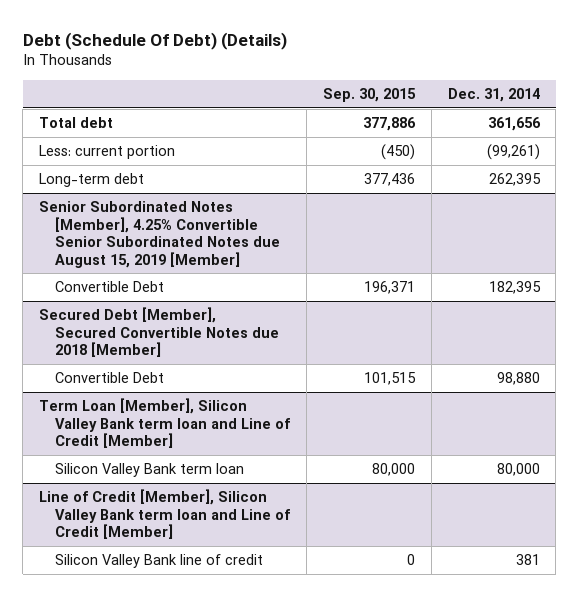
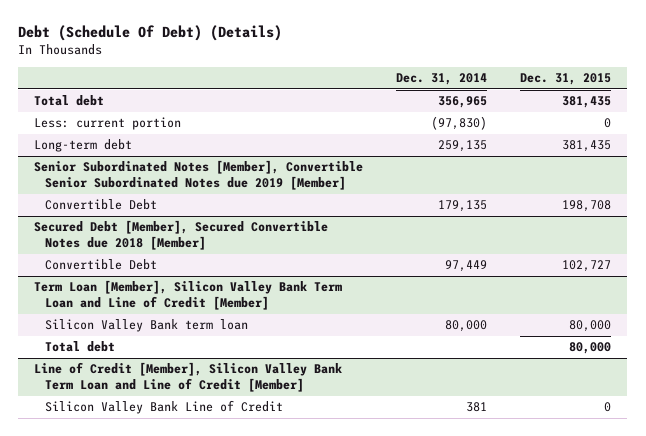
- | Sep. 30, 2015 | Dec. 31, 2014
+ | Dec. 31, 2014 | Dec. 31, 2015
- Total debt | 377,886 | 361,656
- Less: current portion | (450) | (99,261)
- Long-term debt | 377,436 | 262,395
- Senior Subordinated Notes [Member], 4.25% Convertible Senior Subordinated Notes due August 15, 2019 [Member]
- Convertible Debt | 196,371 | 182,395
+ Total debt | 356,965 | 381,435
+ Less: current portion | (97,830) | 0
+ Long-term debt | 259,135 | 381,435
+ Senior Subordinated Notes [Member], Convertible Senior Subordinated Notes due 2019 [Member]
+ Convertible Debt | 179,135 | 198,708
@ Secured Debt [Member], Secured Convertible Notes due 2018 [Member]
- Convertible Debt | 101,515 | 98,880
- Term Loan [Member], Silicon Valley Bank term loan and Line of Credit [Member]
@ Secured Debt [Member], Secured Convertible Notes due 2018 [Member]
+ Convertible Debt | 97,449 | 102,727
+ Term Loan [Member], Silicon Valley Bank Term Loan and Line of Credit [Member]
- Line of Credit [Member], Silicon Valley Bank term loan and Line of Credit [Member]
- Silicon Valley Bank line of credit | 0 | 381
+ Total debt | | 80,000
+ Line of Credit [Member], Silicon Valley Bank Term Loan and Line of Credit [Member]
+ Silicon Valley Bank Line of Credit | 381 | 0

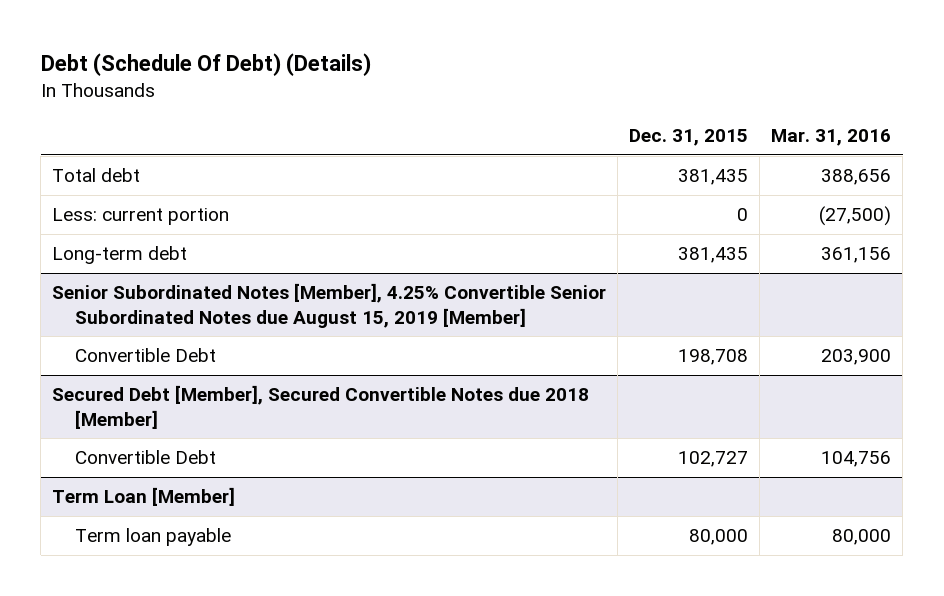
- | Dec. 31, 2014 | Dec. 31, 2015
+ | Dec. 31, 2015 | Mar. 31, 2016
- Senior Subordinated Notes [Member], Convertible Senior Subordinated Notes due 2019 [Member]
+ Senior Subordinated Notes [Member], 4.25% Convertible Senior Subordinated Notes due August 15, 2019 [Member]
- Term Loan [Member], Silicon Valley Bank Term Loan and Line of Credit [Member]
- Silicon Valley Bank term loan | 80,000 | 80,000
- Total debt | | 80,000
- Line of Credit [Member], Silicon Valley Bank Term Loan and Line of Credit [Member]
- Silicon Valley Bank Line of Credit | 381 | 0
+ Term Loan [Member]
+ Term loan payable | 80,000 | 80,000

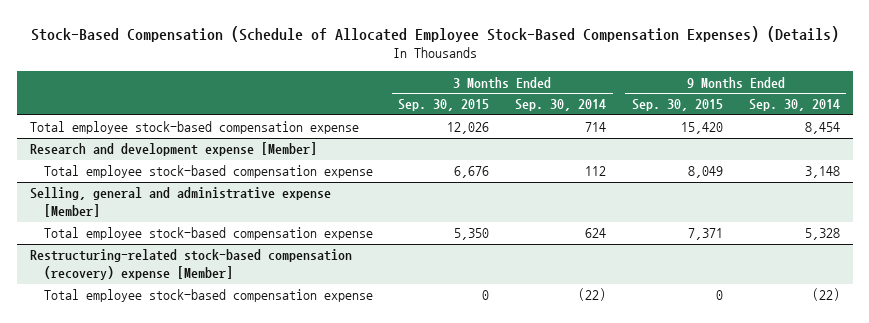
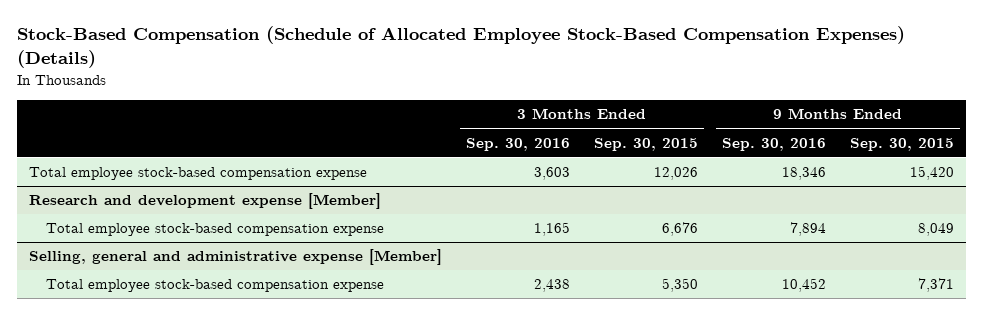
- | 3 Months Ended Sep. 30, 2015 | 3 Months Ended Sep. 30, 2014 | 9 Months Ended Sep. 30, 2015 | 9 Months Ended Sep. 30, 2014
+ | 3 Months Ended Sep. 30, 2016 | 3 Months Ended Sep. 30, 2015 | 9 Months Ended Sep. 30, 2016 | 9 Months Ended Sep. 30, 2015
- Restructuring-related stock-based compensation (recovery) expense [Member]
- Total employee stock-based compensation expense | 0 | (22) | 0 | (22)

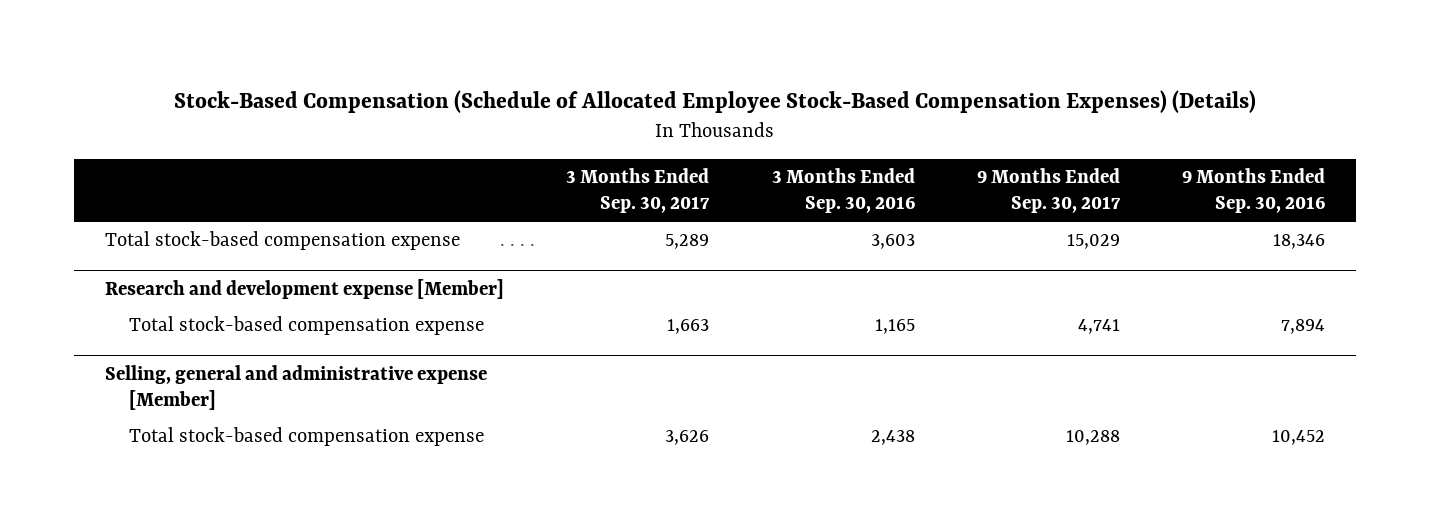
- | 3 Months Ended Sep. 30, 2016 | 3 Months Ended Sep. 30, 2015 | 9 Months Ended Sep. 30, 2016 | 9 Months Ended Sep. 30, 2015
+ | 3 Months Ended Sep. 30, 2017 | 3 Months Ended Sep. 30, 2016 | 9 Months Ended Sep. 30, 2017 | 9 Months Ended Sep. 30, 2016
- Total employee stock-based compensation expense | 3,603 | 12,026 | 18,346 | 15,420
+ Total stock-based compensation expense | 5,289 | 3,603 | 15,029 | 18,346
@ Research and development expense [Member]
- Total employee stock-based compensation expense | 1,165 | 6,676 | 7,894 | 8,049
+ Total stock-based compensation expense | 1,663 | 1,165 | 4,741 | 7,894
@ Selling, general and administrative expense [Member]
- Total employee stock-based compensation expense | 2,438 | 5,350 | 10,452 | 7,371
+ Total stock-based compensation expense | 3,626 | 2,438 | 10,288 | 10,452

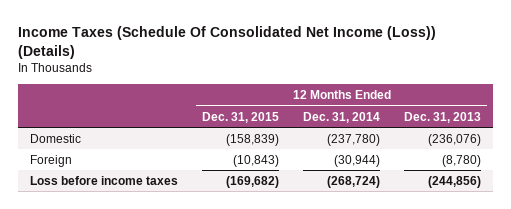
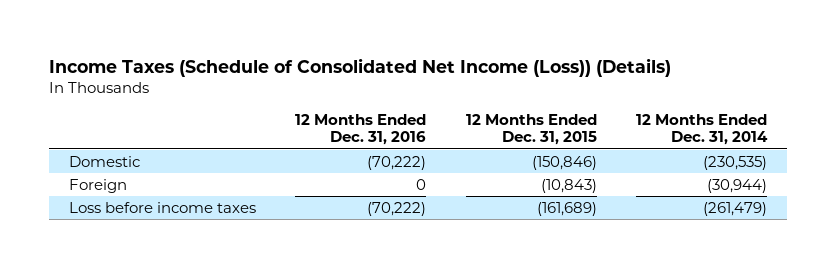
- Income Taxes (Schedule Of Consolidated Net Income (Loss)) (Details)
+ Income Taxes (Schedule of Consolidated Net Income (Loss)) (Details)
- | 12 Months Ended Dec. 31, 2015 | 12 Months Ended Dec. 31, 2014 | 12 Months Ended Dec. 31, 2013
+ | 12 Months Ended Dec. 31, 2016 | 12 Months Ended Dec. 31, 2015 | 12 Months Ended Dec. 31, 2014
- Domestic | (158,839) | (237,780) | (236,076)
+ Domestic | (70,222) | (150,846) | (230,535)
- Loss before income taxes | (169,682) | (268,724) | (244,856)
+ Loss before income taxes | (70,222) | (161,689) | (261,479)

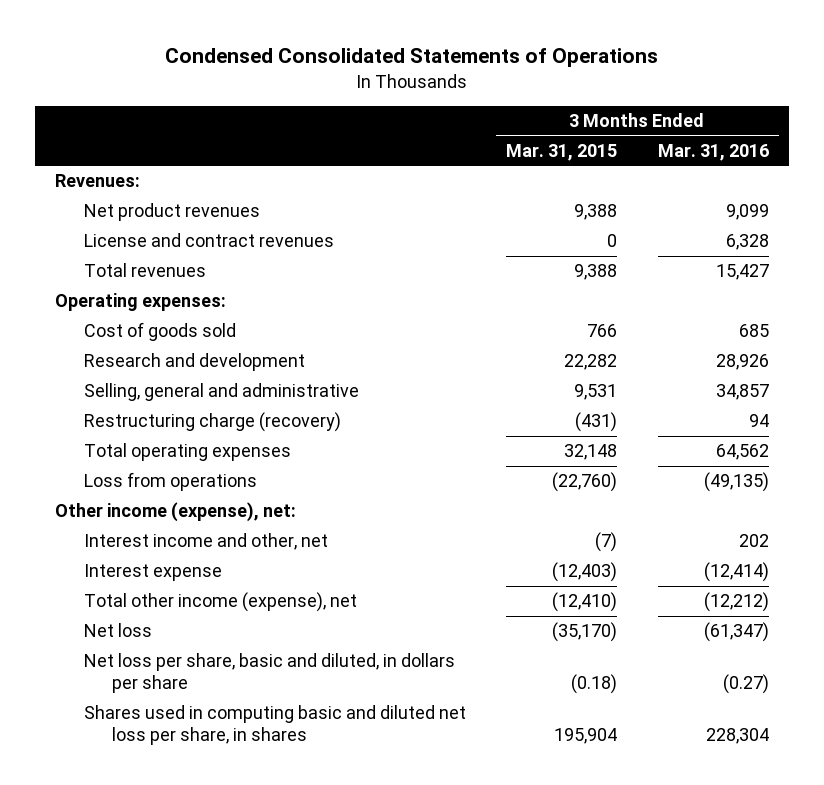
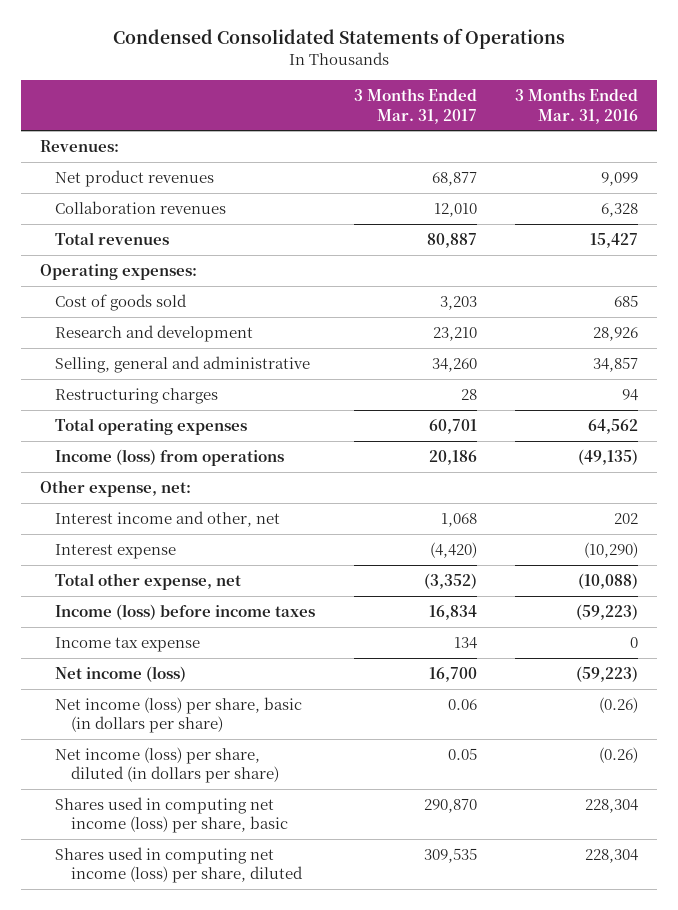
- | 3 Months Ended Mar. 31, 2015 | 3 Months Ended Mar. 31, 2016
+ | 3 Months Ended Mar. 31, 2017 | 3 Months Ended Mar. 31, 2016
- License and contract revenues | 0 | 6,328
+ Collaboration revenues | 12,010 | 6,328
- Restructuring charge (recovery) | (431) | 94
+ Restructuring charges | 28 | 94
- Loss from operations | (22,760) | (49,135)
- Other income (expense), net:
+ Income (loss) from operations | 20,186 | (49,135)
+ Other expense, net:
- Interest expense | (12,403) | (12,414)
- Total other income (expense), net | (12,410) | (12,212)
- Net loss | (35,170) | (61,347)
- Net loss per share, basic and diluted, in dollars per share | (0.18) | (0.27)
- Shares used in computing basic and diluted net loss per share, in shares | 195,904 | 228,304
+ Interest expense | (4,420) | (10,290)
+ Total other expense, net | (3,352) | (10,088)
+ Income (loss) before income taxes | 16,834 | (59,223)
+ Income tax expense | 134 | 0
+ Net income (loss) | 16,700 | (59,223)
+ Net income (loss) per share, basic (in dollars per share) | 0.06 | (0.26)
+ Net income (loss) per share, diluted (in dollars per share) | 0.05 | (0.26)
+ Shares used in computing net income (loss) per share, basic | 290,870 | 228,304
+ Shares used in computing net income (loss) per share, diluted | 309,535 | 228,304

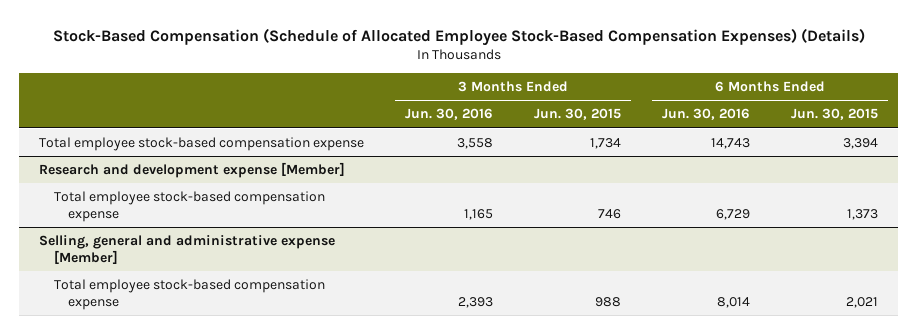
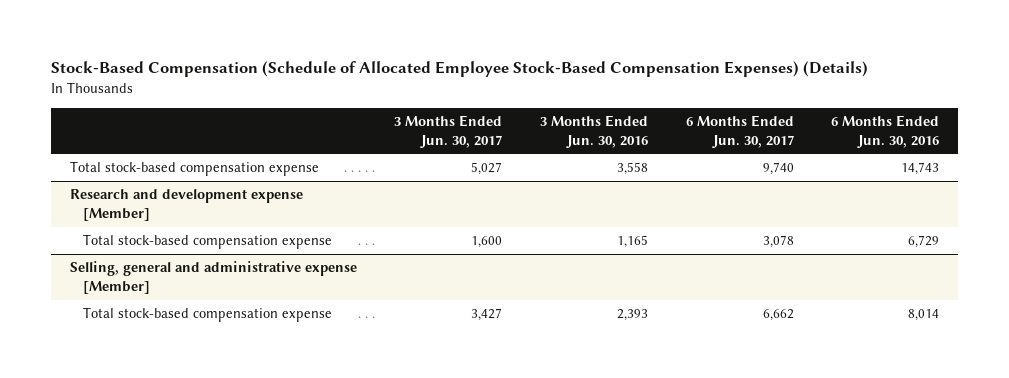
- | 3 Months Ended Jun. 30, 2016 | 3 Months Ended Jun. 30, 2015 | 6 Months Ended Jun. 30, 2016 | 6 Months Ended Jun. 30, 2015
+ | 3 Months Ended Jun. 30, 2017 | 3 Months Ended Jun. 30, 2016 | 6 Months Ended Jun. 30, 2017 | 6 Months Ended Jun. 30, 2016
- Total employee stock-based compensation expense | 3,558 | 1,734 | 14,743 | 3,394
+ Total stock-based compensation expense | 5,027 | 3,558 | 9,740 | 14,743
@ Research and development expense [Member]
- Total employee stock-based compensation expense | 1,165 | 746 | 6,729 | 1,373
+ Total stock-based compensation expense | 1,600 | 1,165 | 3,078 | 6,729
@ Selling, general and administrative expense [Member]
- Total employee stock-based compensation expense | 2,393 | 988 | 8,014 | 2,021
+ Total stock-based compensation expense | 3,427 | 2,393 | 6,662 | 8,014

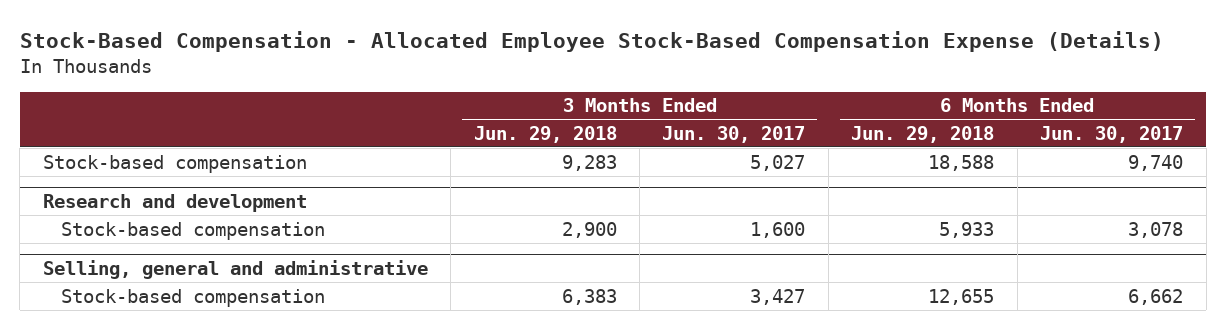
- Stock-Based Compensation (Schedule of Allocated Employee Stock-Based Compensation Expenses) (Details)
+ Stock-Based Compensation - Allocated Employee Stock-Based Compensation Expense (Details)
- | 3 Months Ended Jun. 30, 2017 | 3 Months Ended Jun. 30, 2016 | 6 Months Ended Jun. 30, 2017 | 6 Months Ended Jun. 30, 2016
+ | 3 Months Ended Jun. 29, 2018 | 3 Months Ended Jun. 30, 2017 | 6 Months Ended Jun. 29, 2018 | 6 Months Ended Jun. 30, 2017
- Total stock-based compensation expense | 5,027 | 3,558 | 9,740 | 14,743
- Research and development expense [Member]
- Total stock-based compensation expense | 1,600 | 1,165 | 3,078 | 6,729
- Selling, general and administrative expense [Member]
- Total stock-based compensation expense | 3,427 | 2,393 | 6,662 | 8,014
+ Stock-based compensation | 9,283 | 5,027 | 18,588 | 9,740
+ Research and development
+ Stock-based compensation | 2,900 | 1,600 | 5,933 | 3,078
+ Selling, general and administrative
+ Stock-based compensation | 6,383 | 3,427 | 12,655 | 6,662

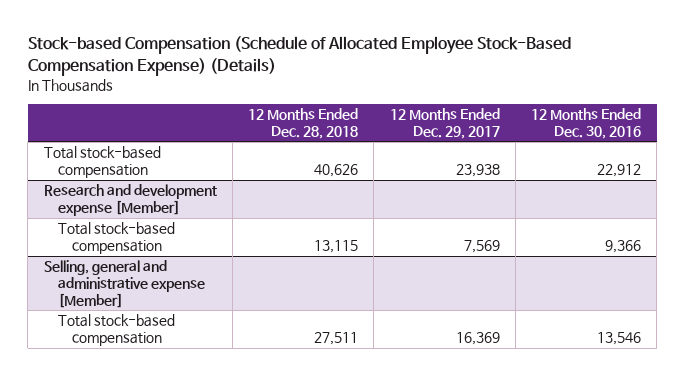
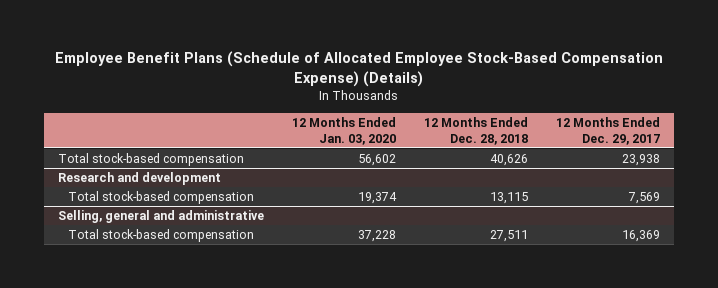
- Stock-based Compensation (Schedule of Allocated Employee Stock-Based Compensation Expense) (Details)
+ Employee Benefit Plans (Schedule of Allocated Employee Stock-Based Compensation Expense) (Details)
- | 12 Months Ended Dec. 28, 2018 | 12 Months Ended Dec. 29, 2017 | 12 Months Ended Dec. 30, 2016
+ | 12 Months Ended Jan. 03, 2020 | 12 Months Ended Dec. 28, 2018 | 12 Months Ended Dec. 29, 2017
- Research and development expense [Member]
+ Research and development
- Selling, general and administrative expense [Member]
+ Selling, general and administrative

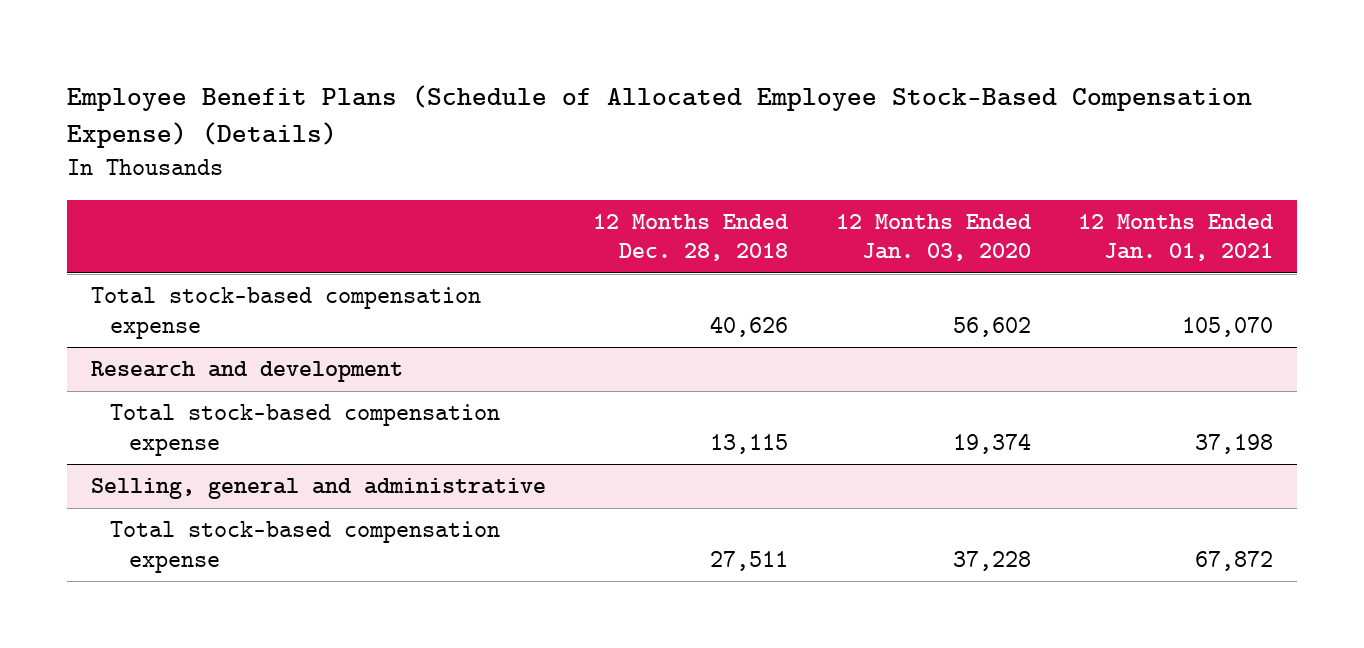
- | 12 Months Ended Jan. 03, 2020 | 12 Months Ended Dec. 28, 2018 | 12 Months Ended Dec. 29, 2017
+ | 12 Months Ended Dec. 28, 2018 | 12 Months Ended Jan. 03, 2020 | 12 Months Ended Jan. 01, 2021
- Total stock-based compensation | 56,602 | 40,626 | 23,938
+ Total stock-based compensation expense | 40,626 | 56,602 | 105,070
@ Research and development
- Total stock-based compensation | 19,374 | 13,115 | 7,569
+ Total stock-based compensation expense | 13,115 | 19,374 | 37,198
@ Selling, general and administrative
- Total stock-based compensation | 37,228 | 27,511 | 16,369
+ Total stock-based compensation expense | 27,511 | 37,228 | 67,872

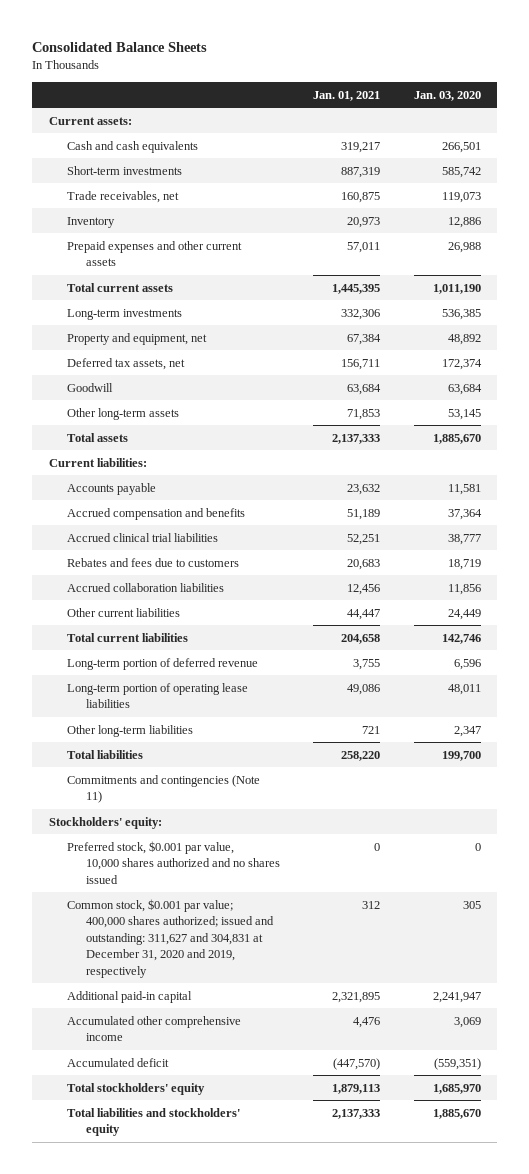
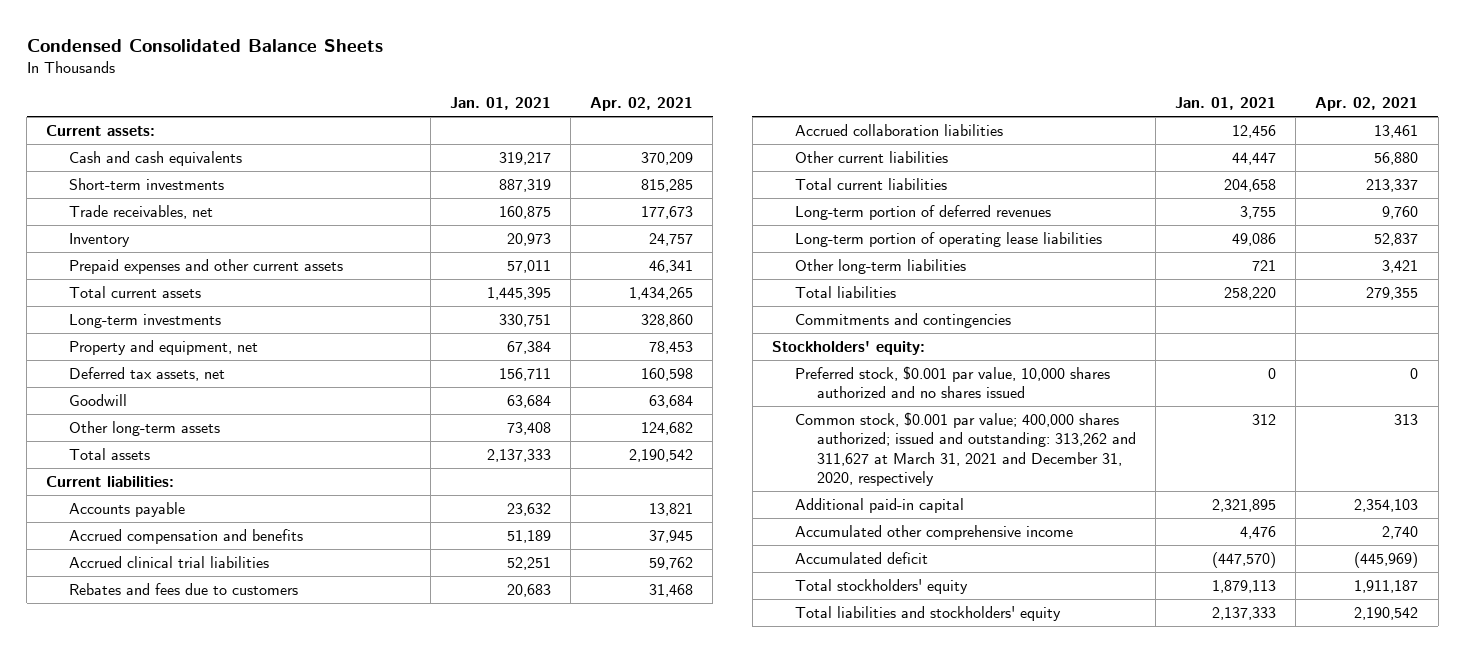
- Consolidated Balance Sheets
+ Condensed Consolidated Balance Sheets
- | Jan. 01, 2021 | Jan. 03, 2020
+ | Jan. 01, 2021 | Apr. 02, 2021
- Long-term investments | 332,306 | 536,385
+ Long-term investments | 330,751 | 328,860
- Other long-term assets | 71,853 | 53,145
+ Other long-term assets | 73,408 | 124,682
- Long-term portion of deferred revenue | 3,755 | 6,596
+ Long-term portion of deferred revenues | 3,755 | 9,760
- Commitments and contingencies (Note 11)
+ Commitments and contingencies
- Common stock, $0.001 par value; 400,000 shares authorized; issued and outstanding: 311,627 and 304,831 at December 31, 2020 and 2019, respectively | 312 | 305
+ Common stock, $0.001 par value; 400,000 shares authorized; issued and outstanding: 313,262 and 311,627 at March 31, 2021 and December 31, 2020, respectively | 312 | 313

